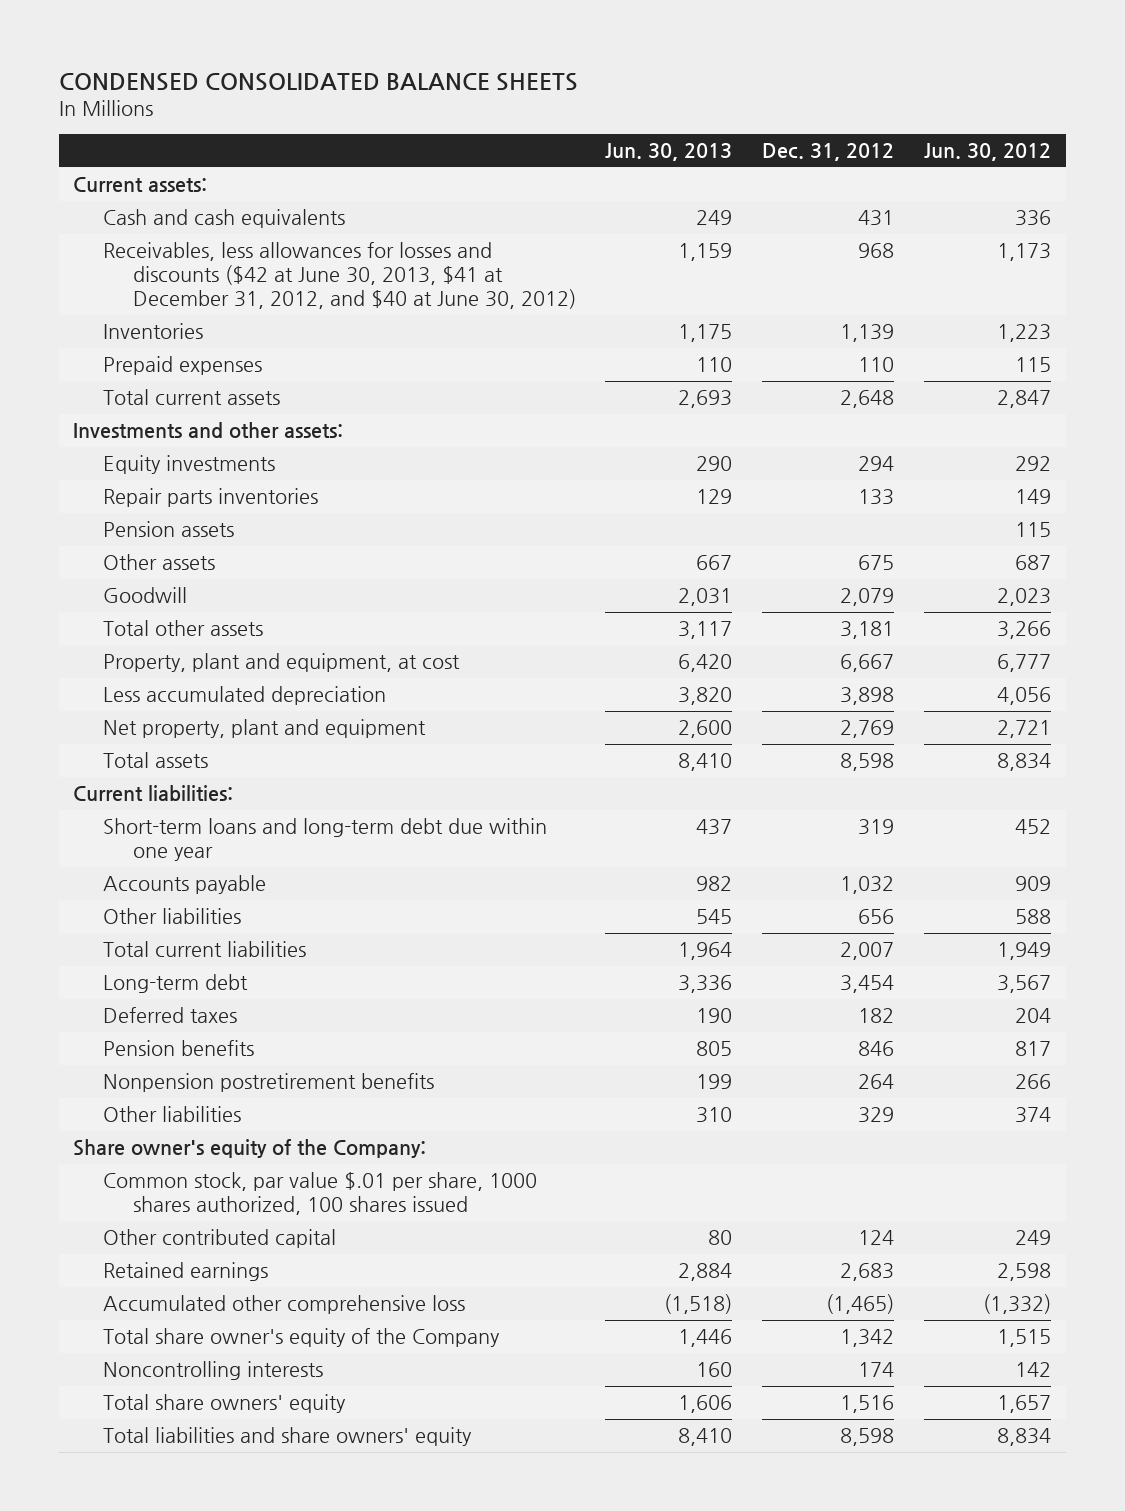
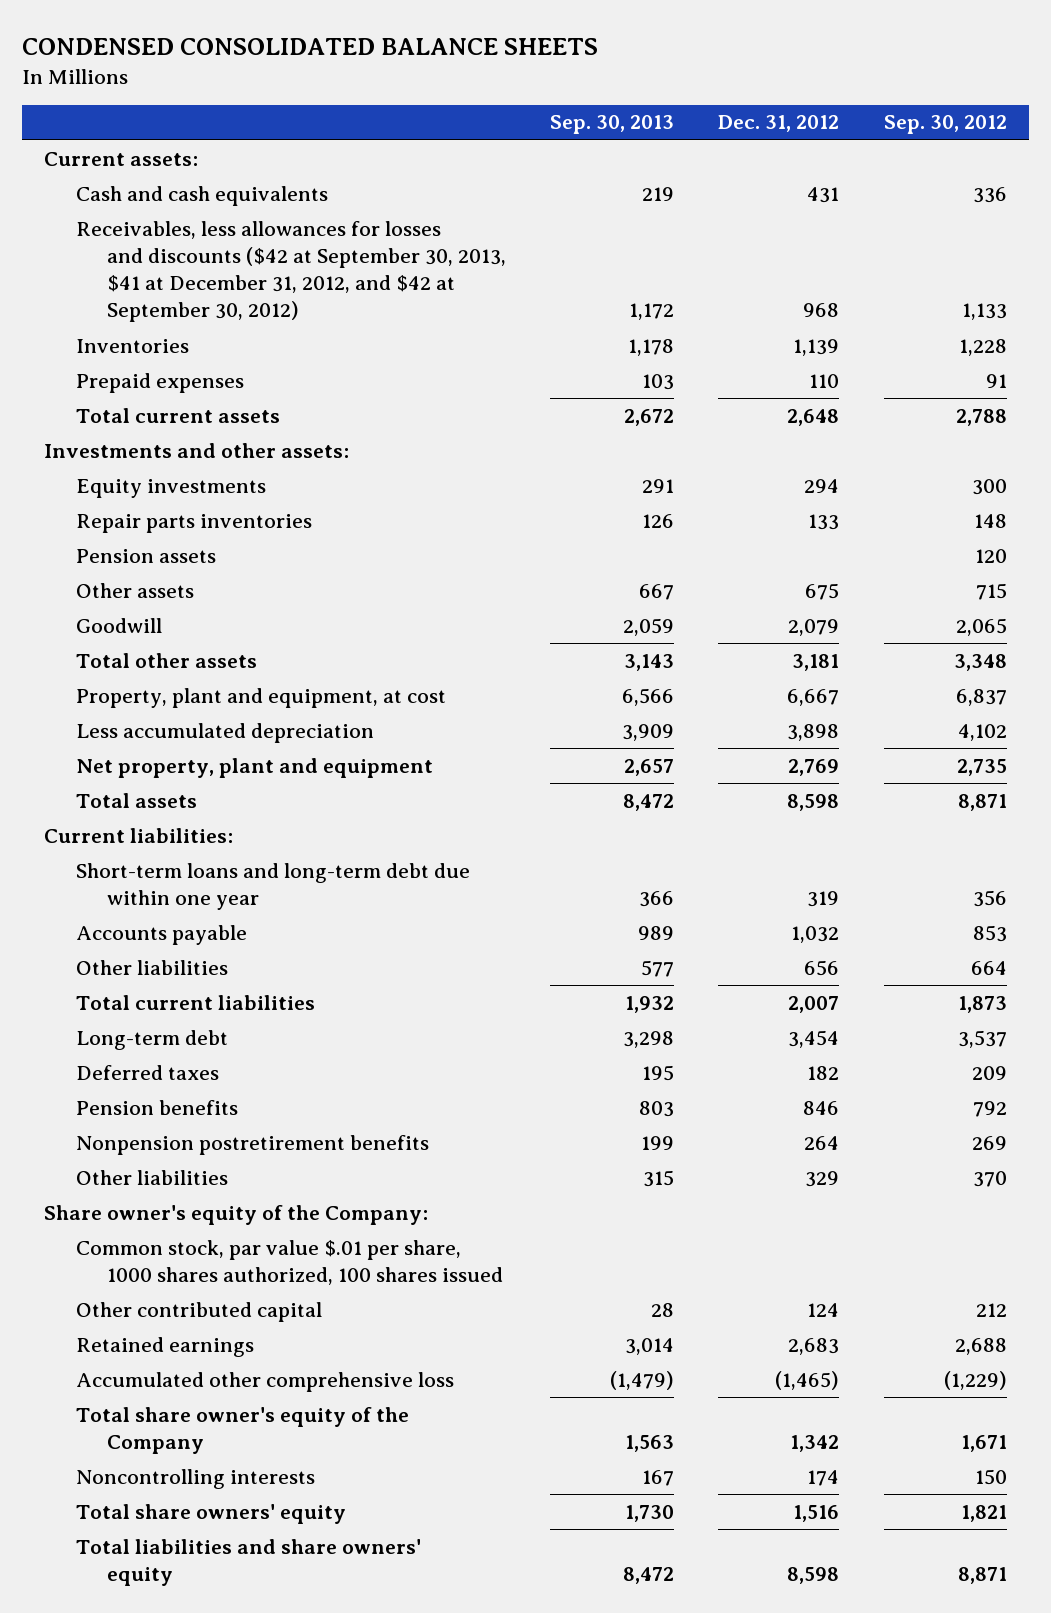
- | Jun. 30, 2013 | Dec. 31, 2012 | Jun. 30, 2012
+ | Sep. 30, 2013 | Dec. 31, 2012 | Sep. 30, 2012
- Receivables, less allowances for losses and discounts ($42 at June 30, 2013, $41 at December 31, 2012, and $40 at June 30, 2012) | 1,159 | 968 | 1,173
+ Receivables, less allowances for losses and discounts ($42 at September 30, 2013, $41 at December 31, 2012, and $42 at September 30, 2012) | 1,172 | 968 | 1,133

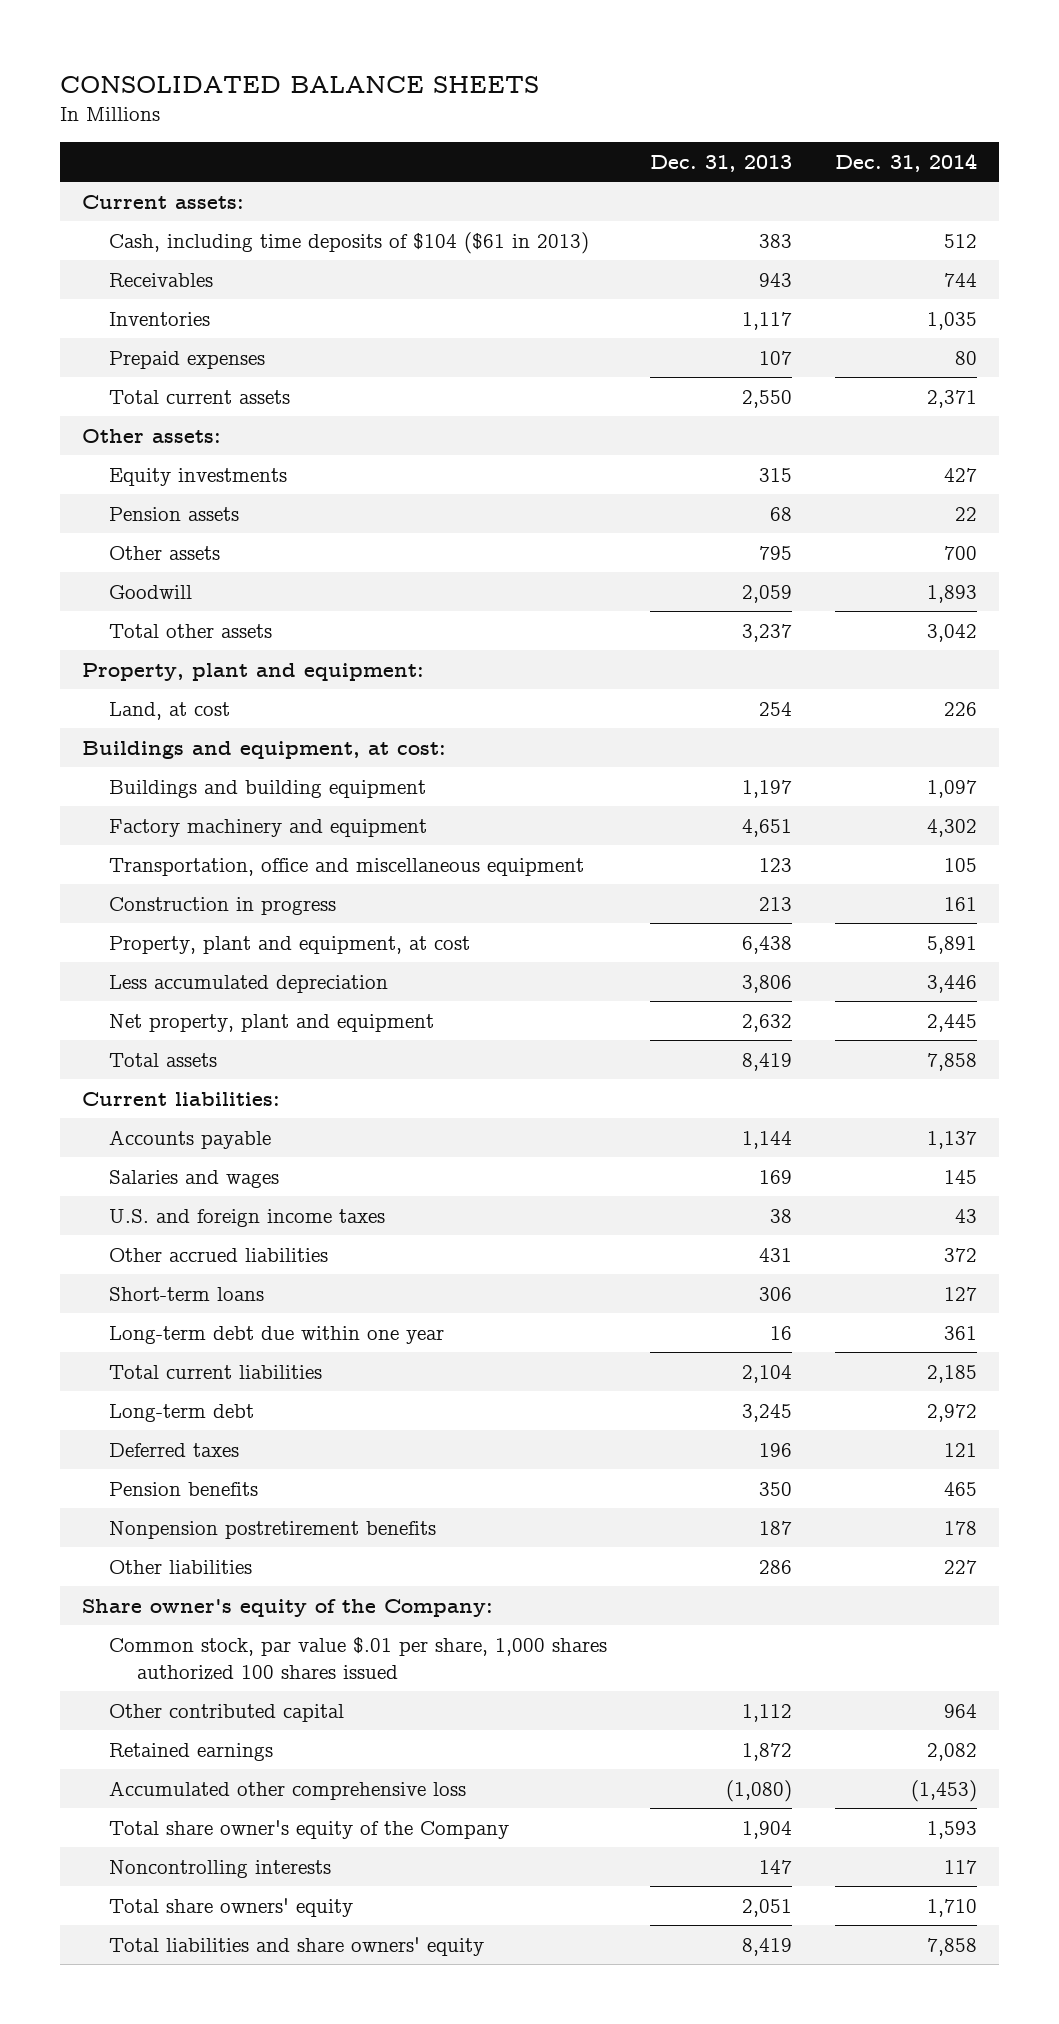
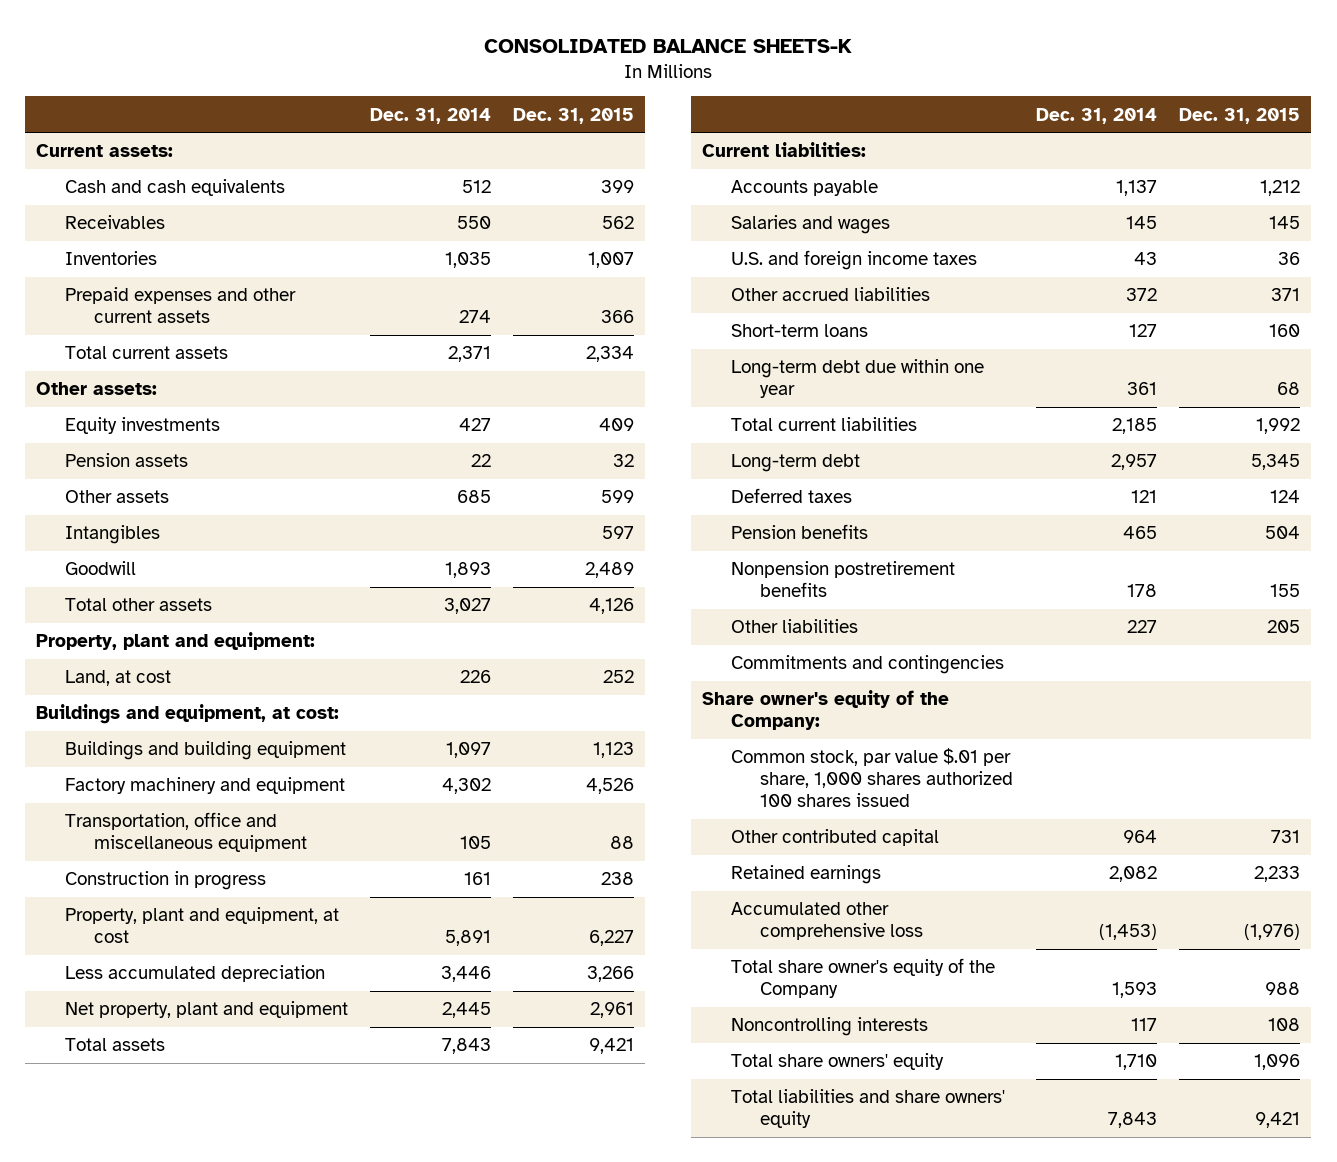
- CONSOLIDATED BALANCE SHEETS
+ CONSOLIDATED BALANCE SHEETS-K
- | Dec. 31, 2013 | Dec. 31, 2014
+ | Dec. 31, 2014 | Dec. 31, 2015
- Cash, including time deposits of $104 ($61 in 2013) | 383 | 512
- Receivables | 943 | 744
+ Cash and cash equivalents | 512 | 399
+ Receivables | 550 | 562
- Prepaid expenses | 107 | 80
+ Prepaid expenses and other current assets | 274 | 366
- Other assets | 795 | 700
+ Other assets | 685 | 599
+ Intangibles | | 597
- Total other assets | 3,237 | 3,042
+ Total other assets | 3,027 | 4,126
- Total assets | 8,419 | 7,858
+ Total assets | 7,843 | 9,421
- Long-term debt | 3,245 | 2,972
+ Long-term debt | 2,957 | 5,345
+ Commitments and contingencies
- Total liabilities and share owners' equity | 8,419 | 7,858
+ Total liabilities and share owners' equity | 7,843 | 9,421

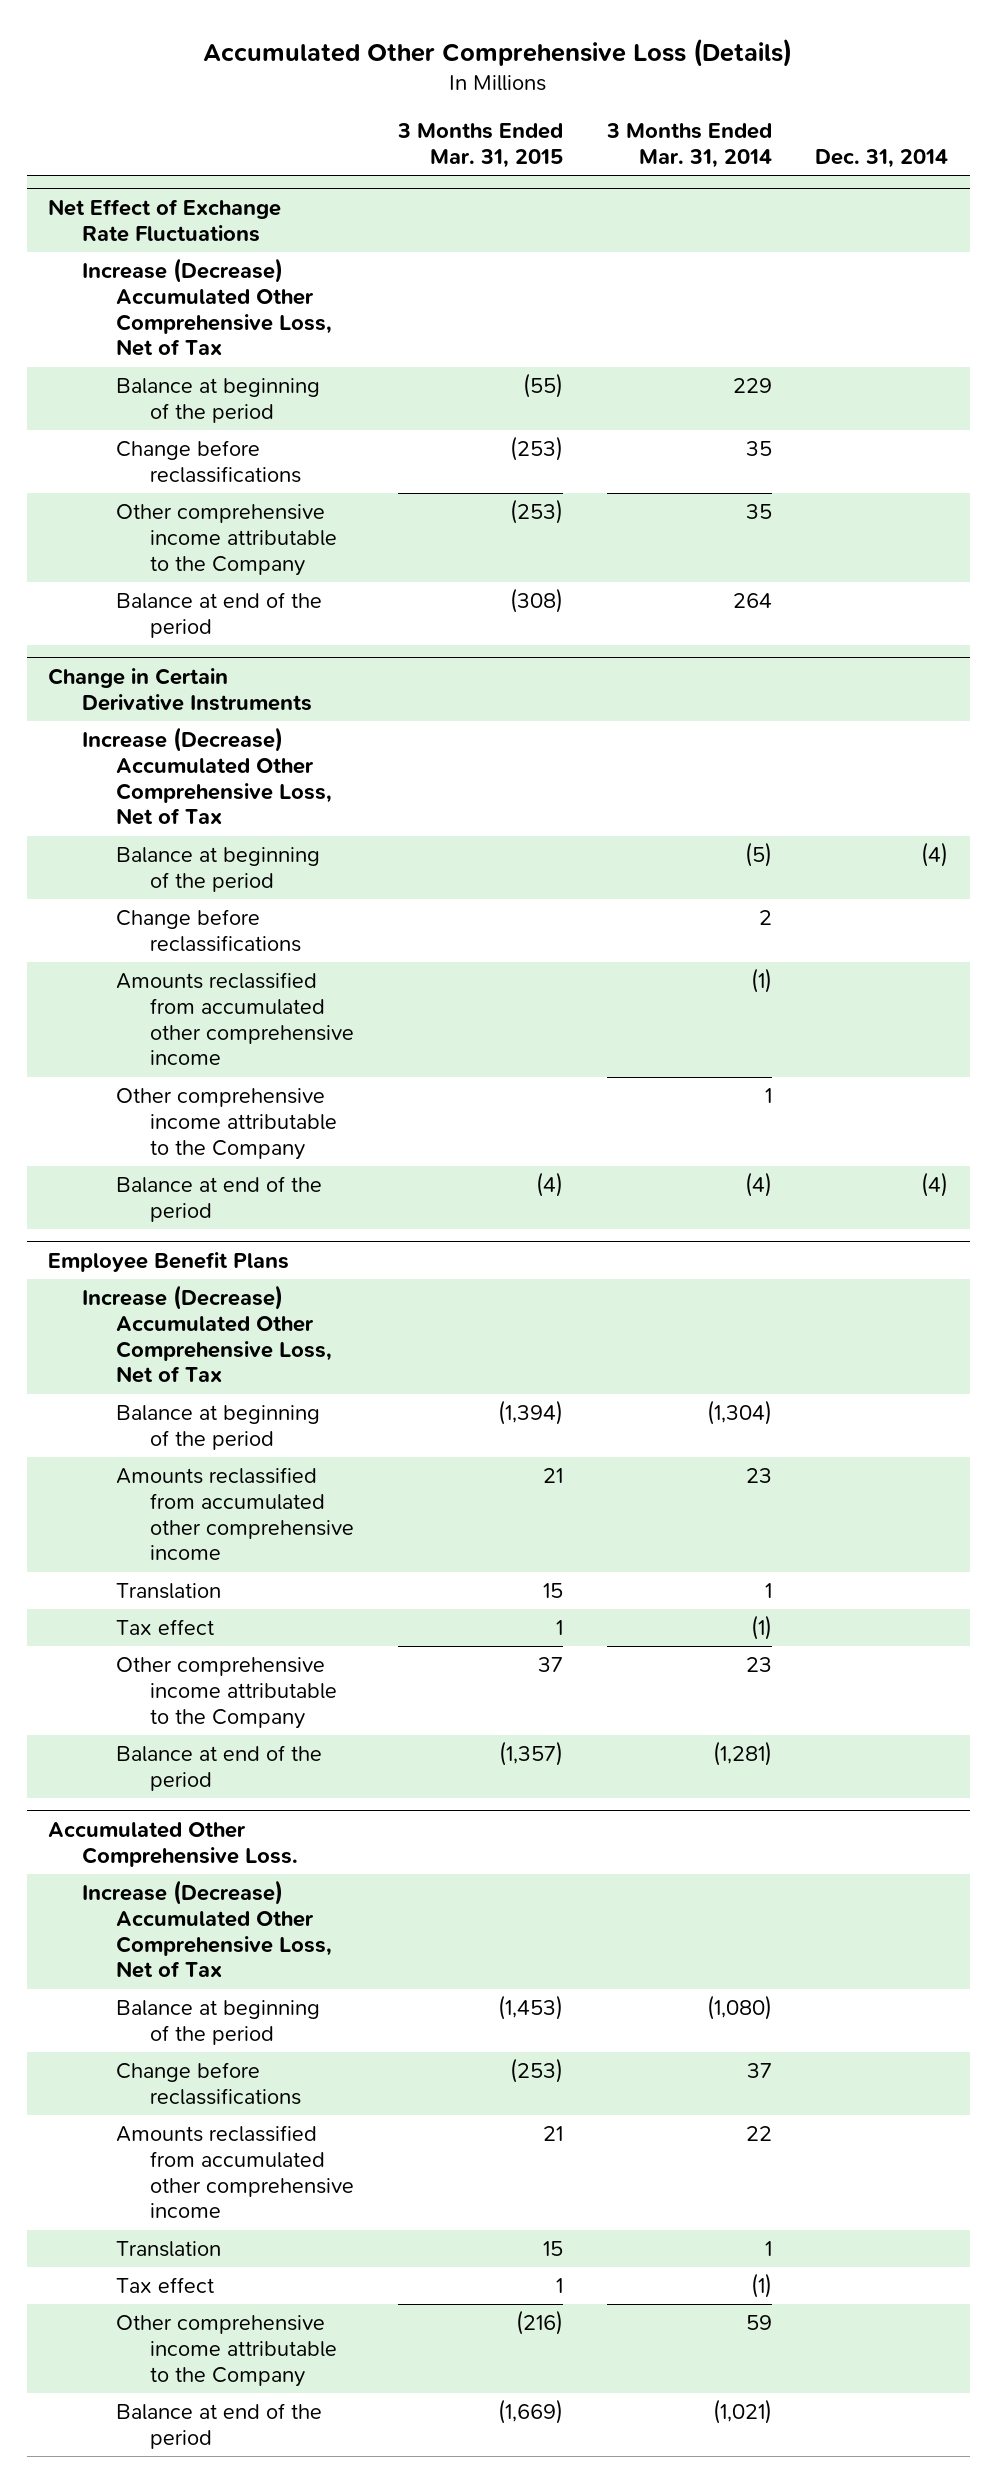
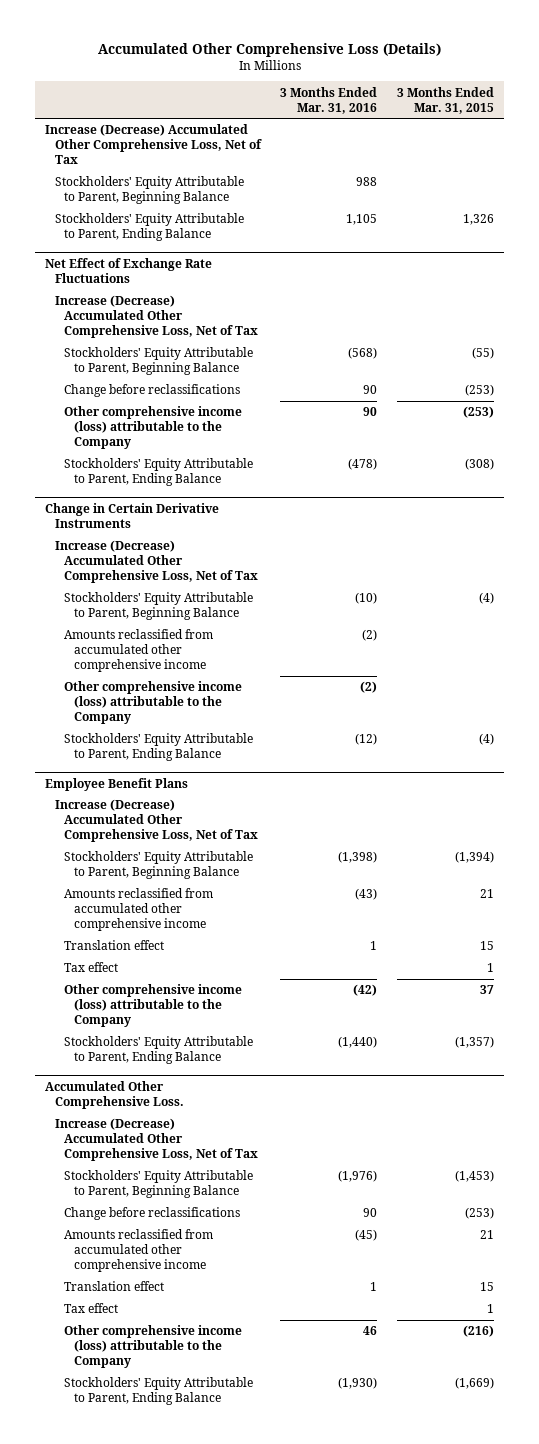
- | 3 Months Ended Mar. 31, 2015 | 3 Months Ended Mar. 31, 2014 | Dec. 31, 2014
+ | 3 Months Ended Mar. 31, 2016 | 3 Months Ended Mar. 31, 2015
+ Increase (Decrease) Accumulated Other Comprehensive Loss, Net of Tax
+ Stockholders' Equity Attributable to Parent, Beginning Balance | 988 |
+ Stockholders' Equity Attributable to Parent, Ending Balance | 1,105 | 1,326
@ Net Effect of Exchange Rate Fluctuations
- Balance at beginning of the period | (55) | 229 |
+ Stockholders' Equity Attributable to Parent, Beginning Balance | (568) | (55)
- Other comprehensive income attributable to the Company | (253) | 35 |
- Balance at end of the period | (308) | 264 |
+ Other comprehensive income (loss) attributable to the Company | 90 | (253)
+ Stockholders' Equity Attributable to Parent, Ending Balance | (478) | (308)
@ Change in Certain Derivative Instruments
- Balance at beginning of the period | | (5) | (4)
- Change before reclassifications | | 2 |
+ Stockholders' Equity Attributable to Parent, Beginning Balance | (10) | (4)
- Other comprehensive income attributable to the Company | | 1 |
- Balance at end of the period | (4) | (4) | (4)
+ Other comprehensive income (loss) attributable to the Company | (2) |
+ Stockholders' Equity Attributable to Parent, Ending Balance | (12) | (4)
@ Employee Benefit Plans
- Balance at beginning of the period | (1,394) | (1,304) |
+ Stockholders' Equity Attributable to Parent, Beginning Balance | (1,398) | (1,394)
- Translation | 15 | 1 |
+ Translation effect | 1 | 15
- Other comprehensive income attributable to the Company | 37 | 23 |
- Balance at end of the period | (1,357) | (1,281) |
+ Other comprehensive income (loss) attributable to the Company | (42) | 37
+ Stockholders' Equity Attributable to Parent, Ending Balance | (1,440) | (1,357)
@ Accumulated Other Comprehensive Loss.
- Balance at beginning of the period | (1,453) | (1,080) |
+ Stockholders' Equity Attributable to Parent, Beginning Balance | (1,976) | (1,453)
- Translation | 15 | 1 |
+ Translation effect | 1 | 15
- Other comprehensive income attributable to the Company | (216) | 59 |
- Balance at end of the period | (1,669) | (1,021) |
+ Other comprehensive income (loss) attributable to the Company | 46 | (216)
+ Stockholders' Equity Attributable to Parent, Ending Balance | (1,930) | (1,669)

